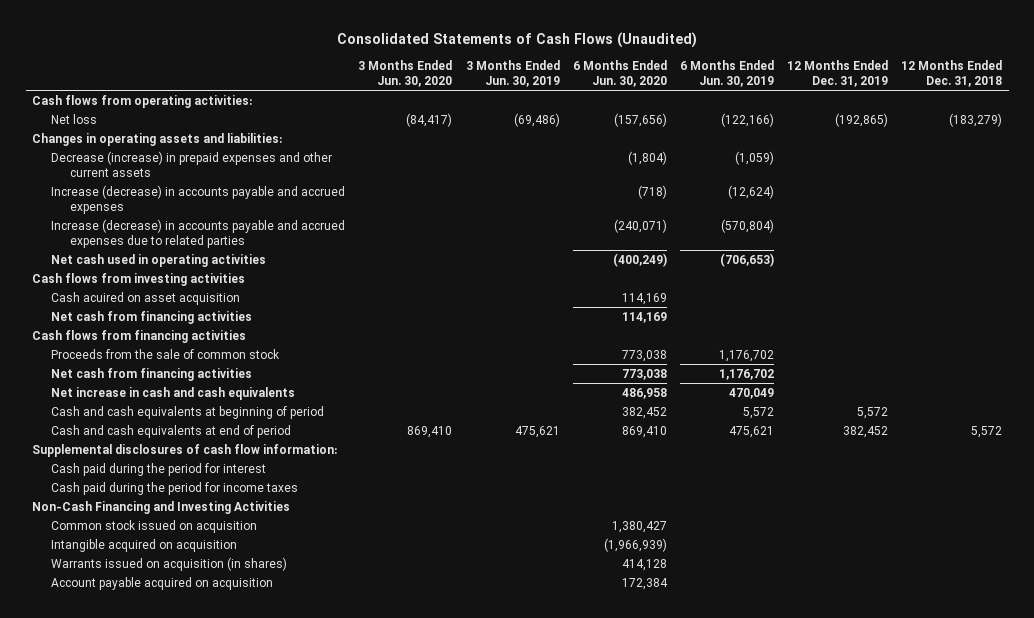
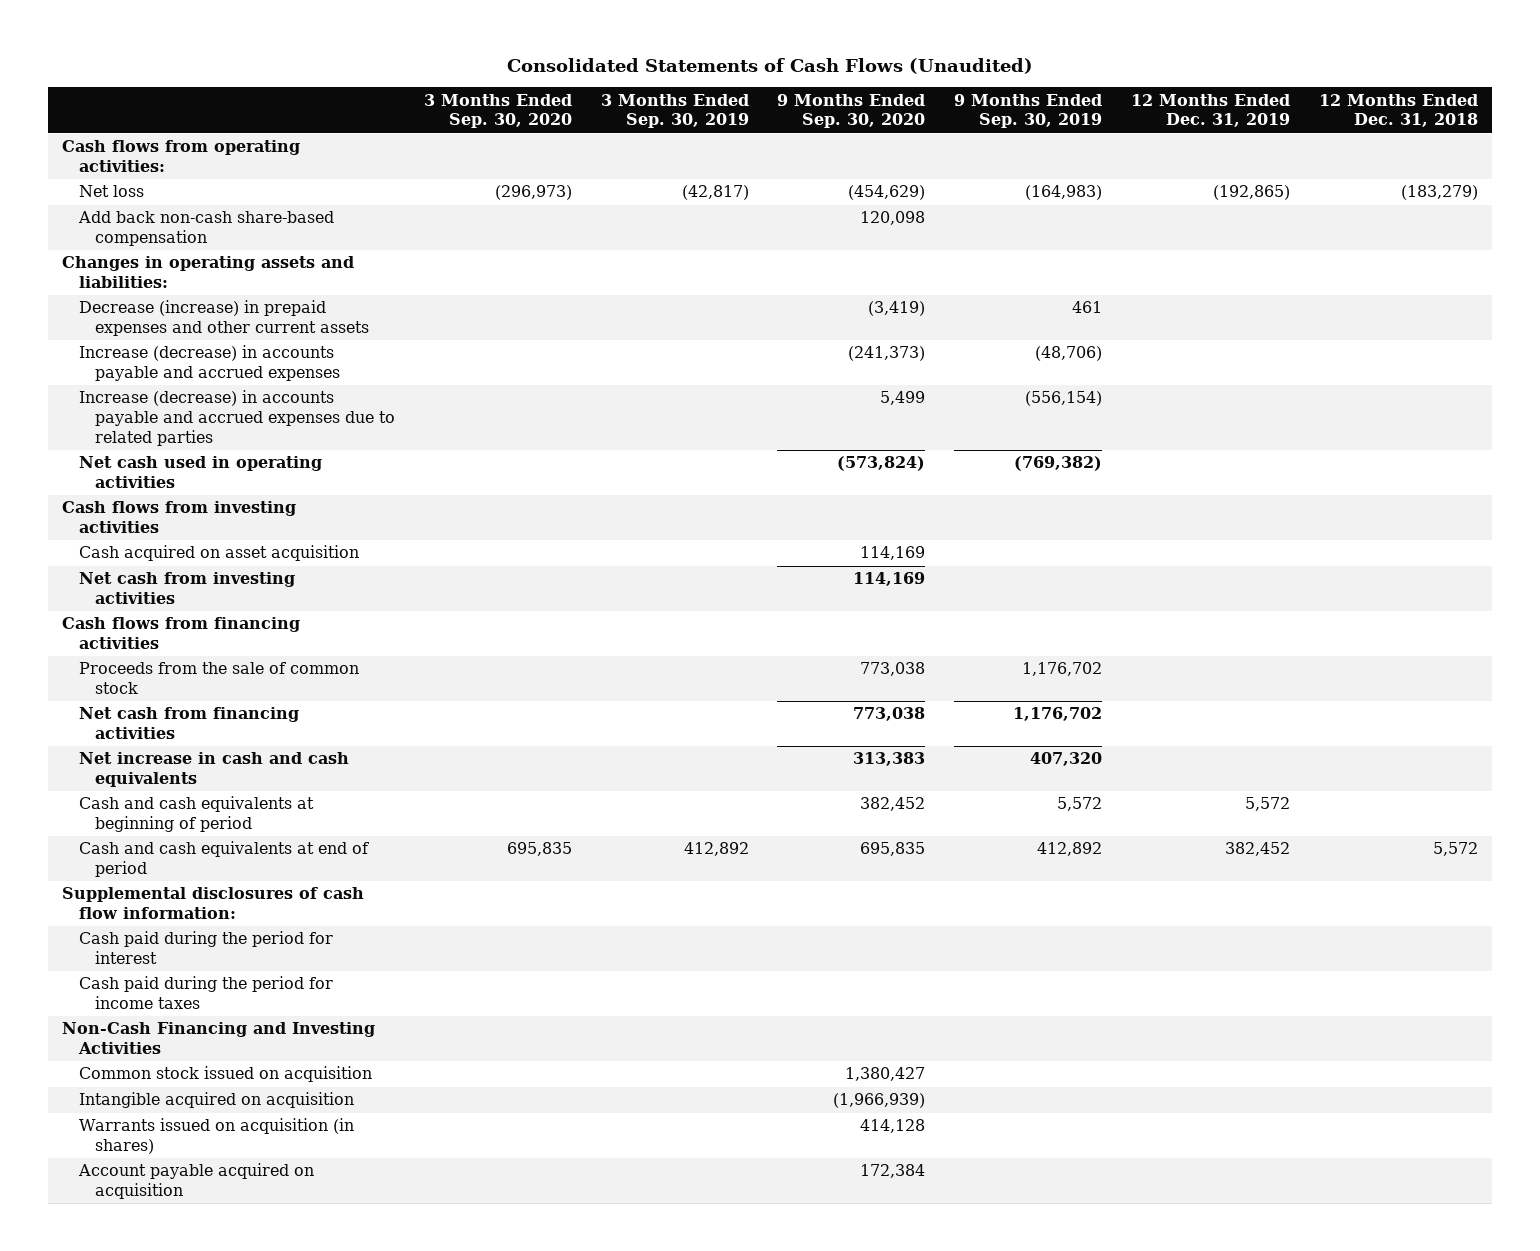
- | 3 Months Ended Jun. 30, 2020 | 3 Months Ended Jun. 30, 2019 | 6 Months Ended Jun. 30, 2020 | 6 Months Ended Jun. 30, 2019 | 12 Months Ended Dec. 31, 2019 | 12 Months Ended Dec. 31, 2018
+ | 3 Months Ended Sep. 30, 2020 | 3 Months Ended Sep. 30, 2019 | 9 Months Ended Sep. 30, 2020 | 9 Months Ended Sep. 30, 2019 | 12 Months Ended Dec. 31, 2019 | 12 Months Ended Dec. 31, 2018
+ Add back non-cash share-based compensation | | | 120,098 | | |
- Cash acuired on asset acquisition | | | 114,169 | | |
- Net cash from financing activities | | | 114,169 | | |
+ Cash acquired on asset acquisition | | | 114,169 | | |
+ Net cash from investing activities | | | 114,169 | | |

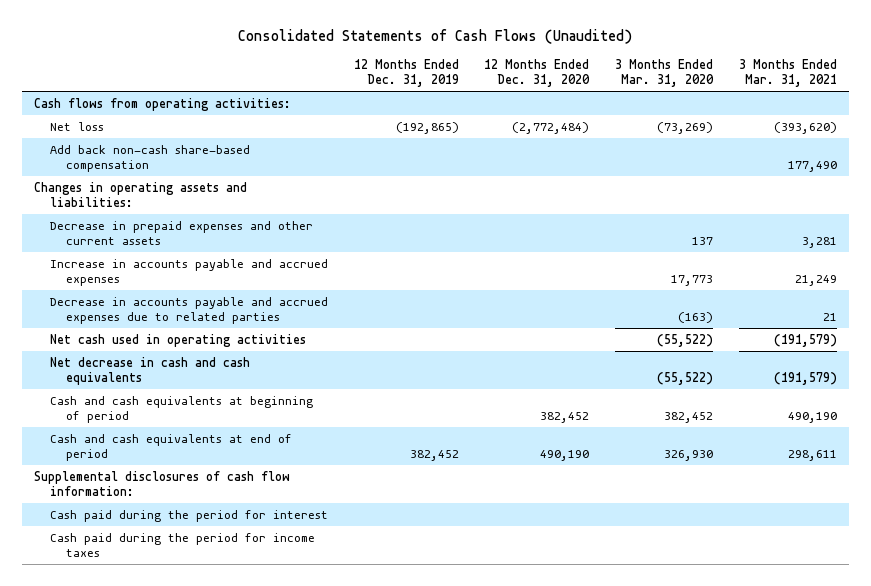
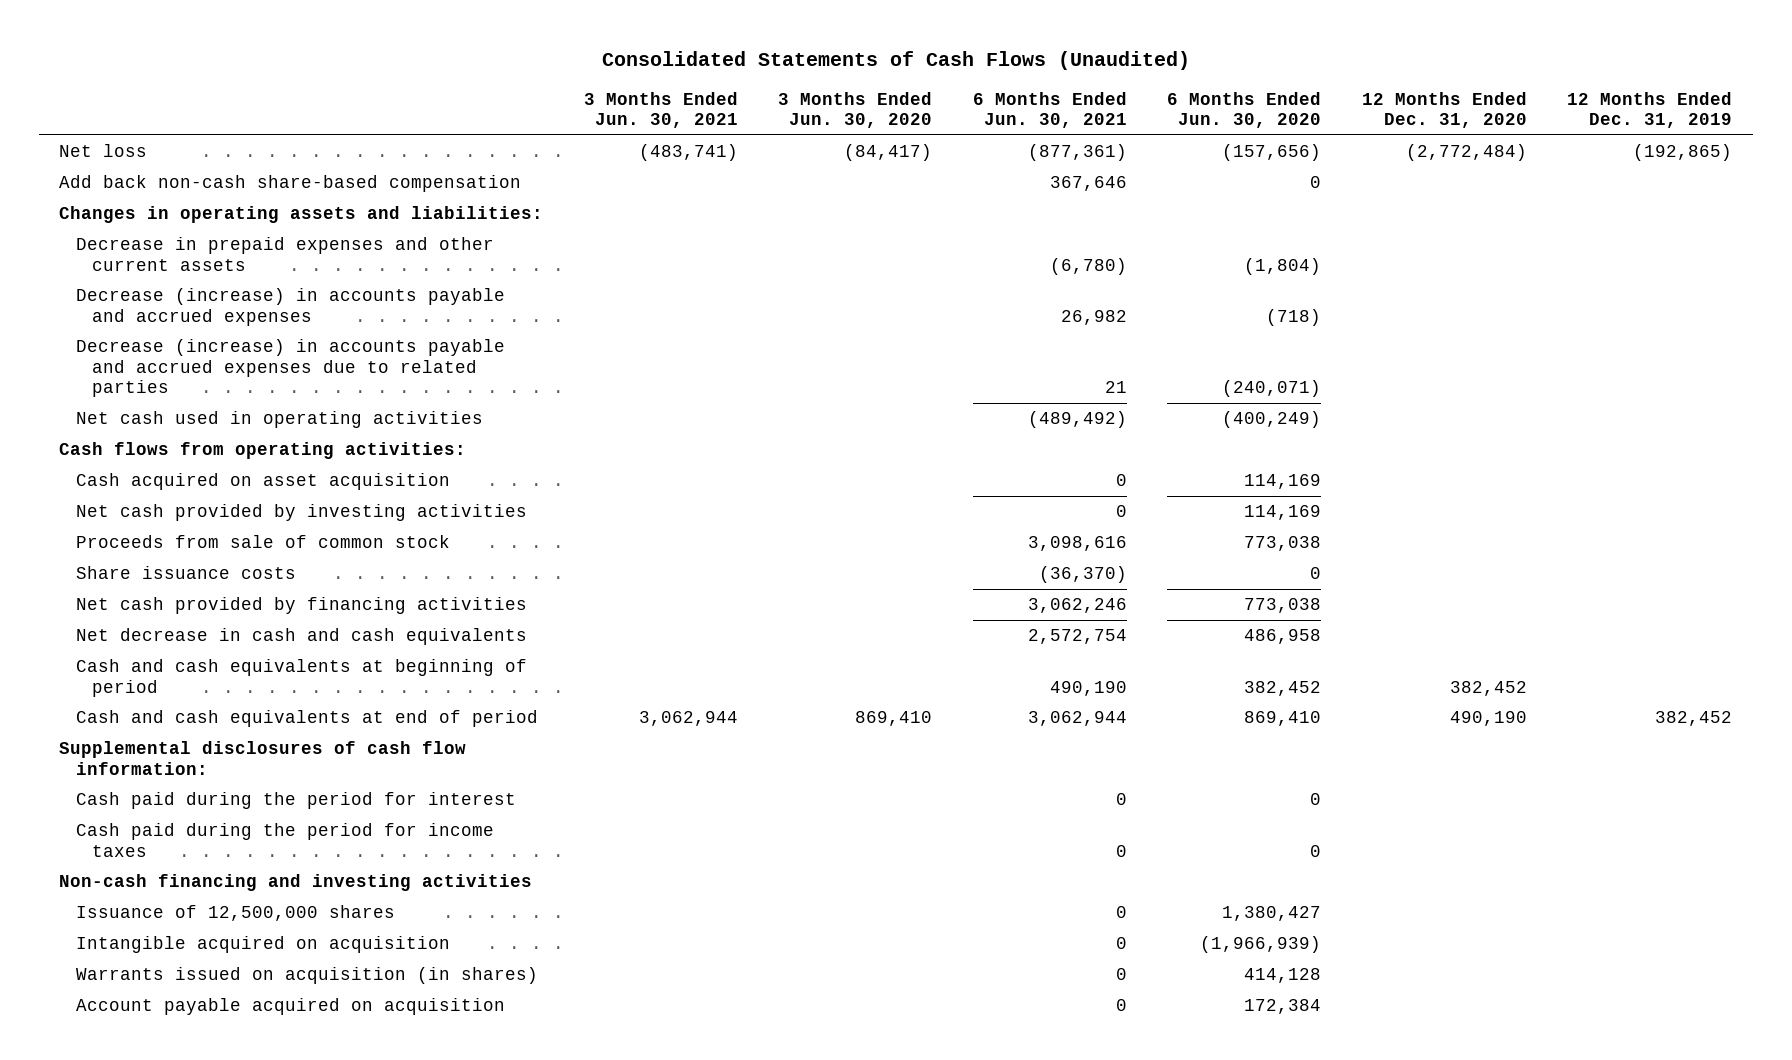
- | 12 Months Ended Dec. 31, 2019 | 12 Months Ended Dec. 31, 2020 | 3 Months Ended Mar. 31, 2020 | 3 Months Ended Mar. 31, 2021
+ | 3 Months Ended Jun. 30, 2021 | 3 Months Ended Jun. 30, 2020 | 6 Months Ended Jun. 30, 2021 | 6 Months Ended Jun. 30, 2020 | 12 Months Ended Dec. 31, 2020 | 12 Months Ended Dec. 31, 2019
- Increase in accounts payable and accrued expenses | | | 17,773 | 21,249
- Decrease in accounts payable and accrued expenses due to related parties | | | (163) | 21
+ Decrease (increase) in accounts payable and accrued expenses | | | 26,982 | (718) | |
+ Decrease (increase) in accounts payable and accrued expenses due to related parties | | | 21 | (240,071) | |
moved down: Cash flows from operating activities:
+ Cash acquired on asset acquisition | | | 0 | 114,169 | |
+ Net cash provided by investing activities | | | 0 | 114,169 | |
+ Proceeds from sale of common stock | | | 3,098,616 | 773,038 | |
+ Share issuance costs | | | (36,370) | 0 | |
+ Net cash provided by financing activities | | | 3,062,246 | 773,038 | |
+ Non-cash financing and investing activities
+ Issuance of 12,500,000 shares | | | 0 | 1,380,427 | |
+ Intangible acquired on acquisition | | | 0 | (1,966,939) | |
+ Warrants issued on acquisition (in shares) | | | 0 | 414,128 | |
+ Account payable acquired on acquisition | | | 0 | 172,384 | |

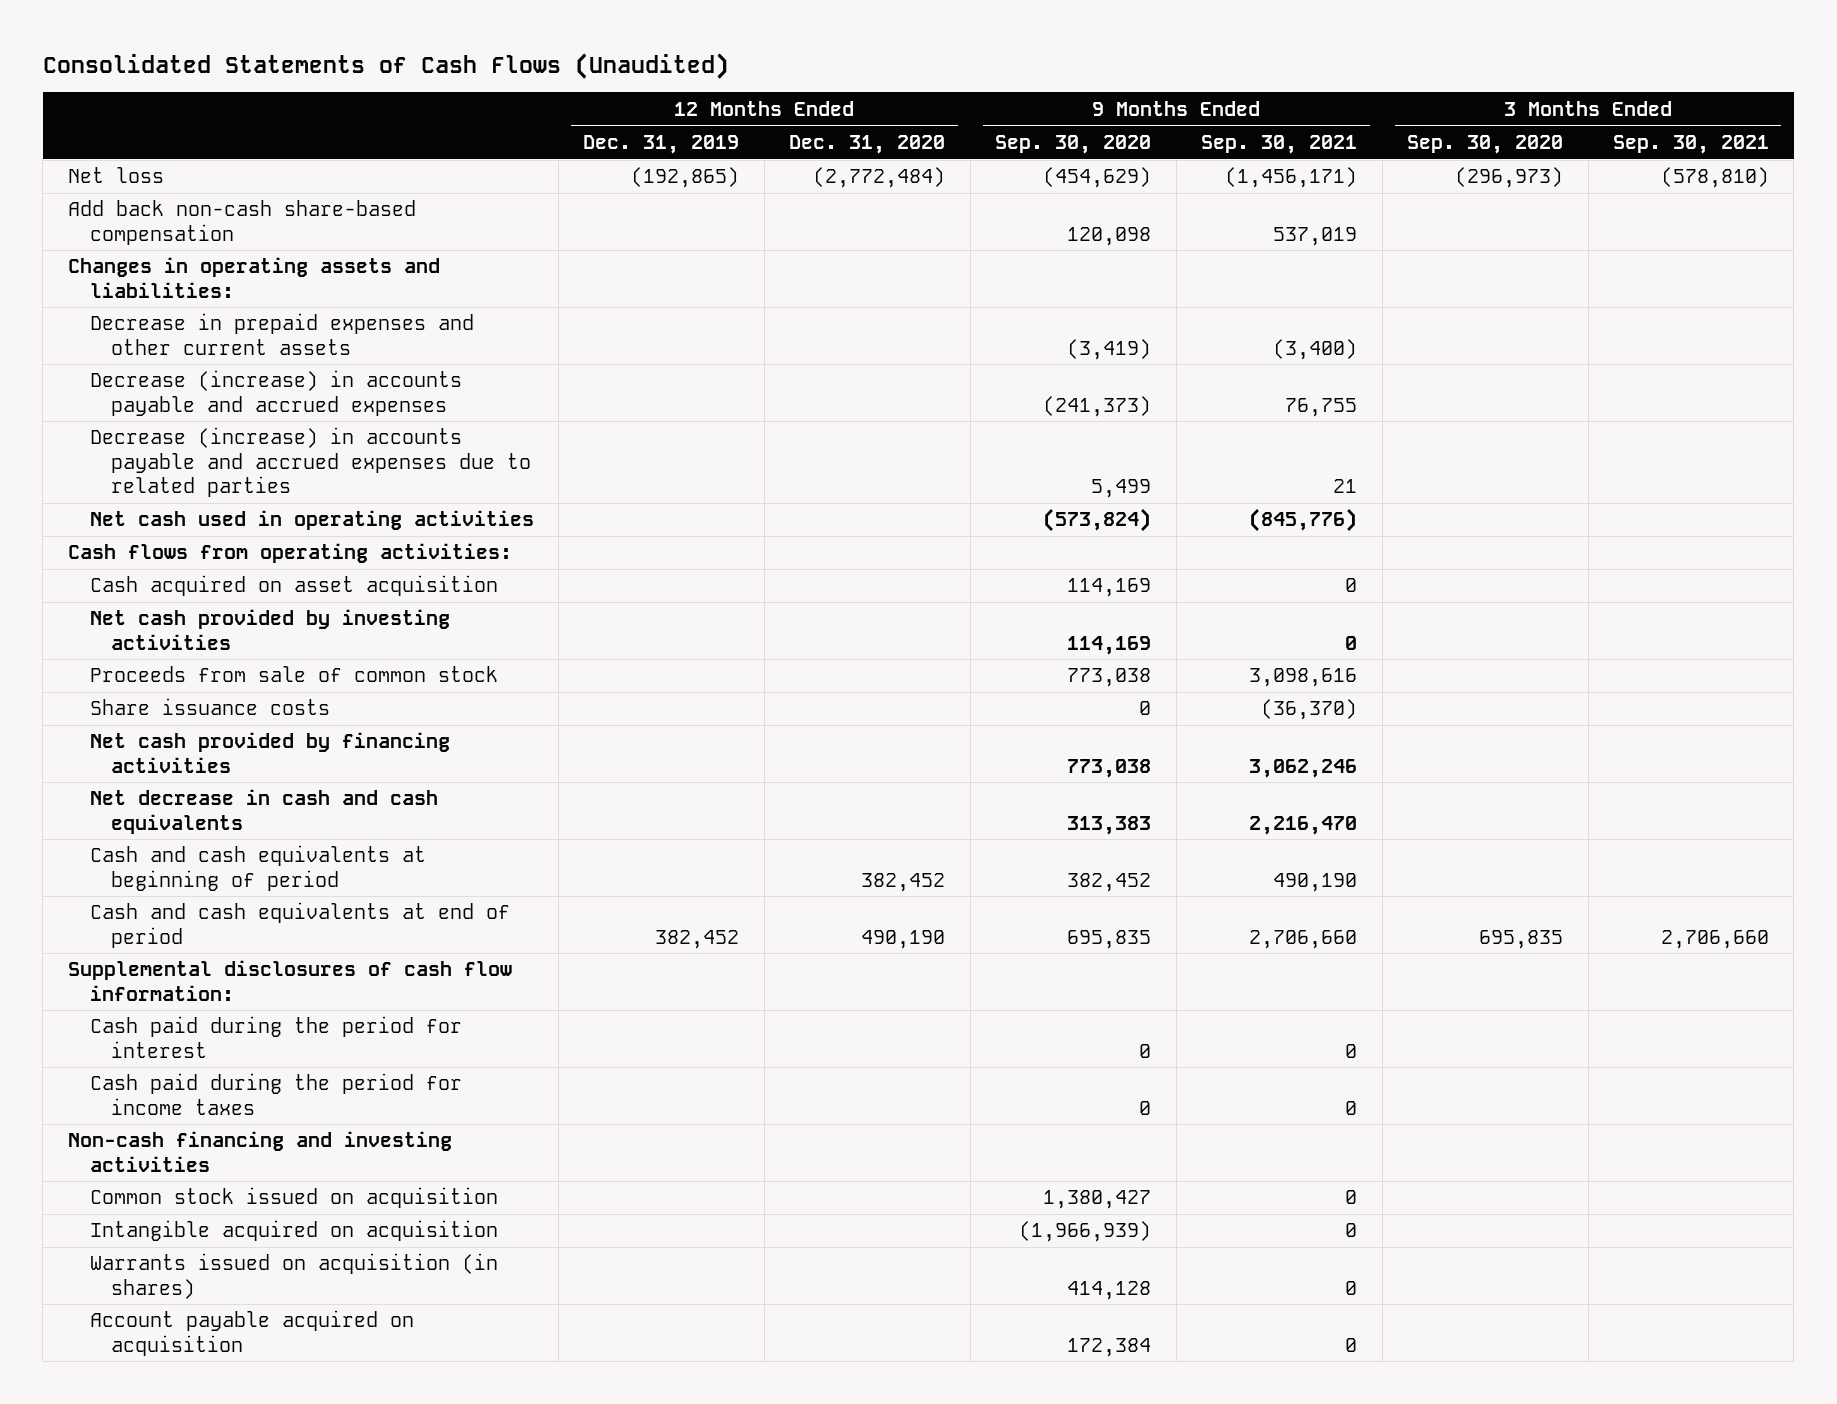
- | 3 Months Ended Jun. 30, 2021 | 3 Months Ended Jun. 30, 2020 | 6 Months Ended Jun. 30, 2021 | 6 Months Ended Jun. 30, 2020 | 12 Months Ended Dec. 31, 2020 | 12 Months Ended Dec. 31, 2019
+ | 12 Months Ended Dec. 31, 2019 | 12 Months Ended Dec. 31, 2020 | 9 Months Ended Sep. 30, 2020 | 9 Months Ended Sep. 30, 2021 | 3 Months Ended Sep. 30, 2020 | 3 Months Ended Sep. 30, 2021
- Issuance of 12,500,000 shares | | | 0 | 1,380,427 | |
+ Common stock issued on acquisition | | | 1,380,427 | 0 | |

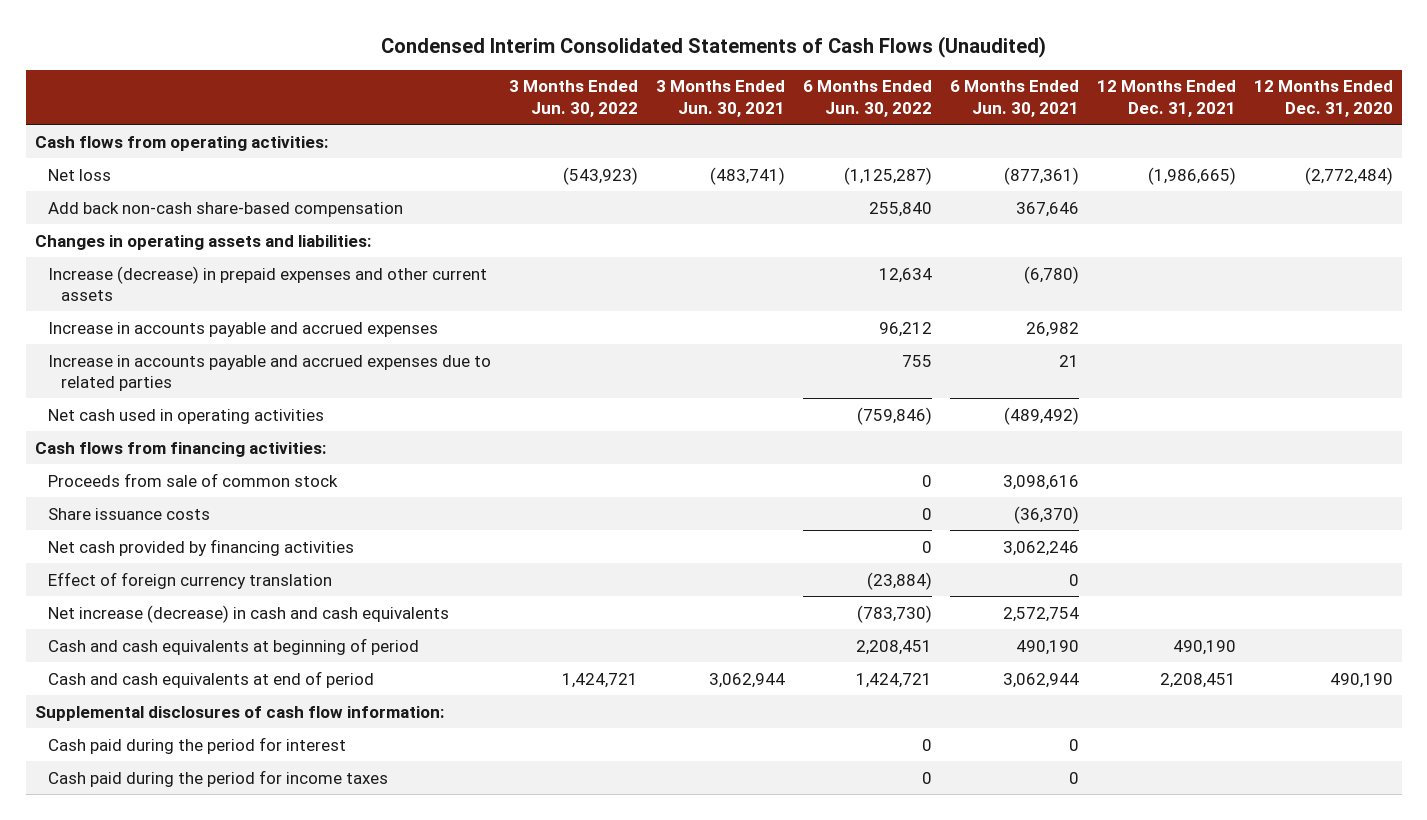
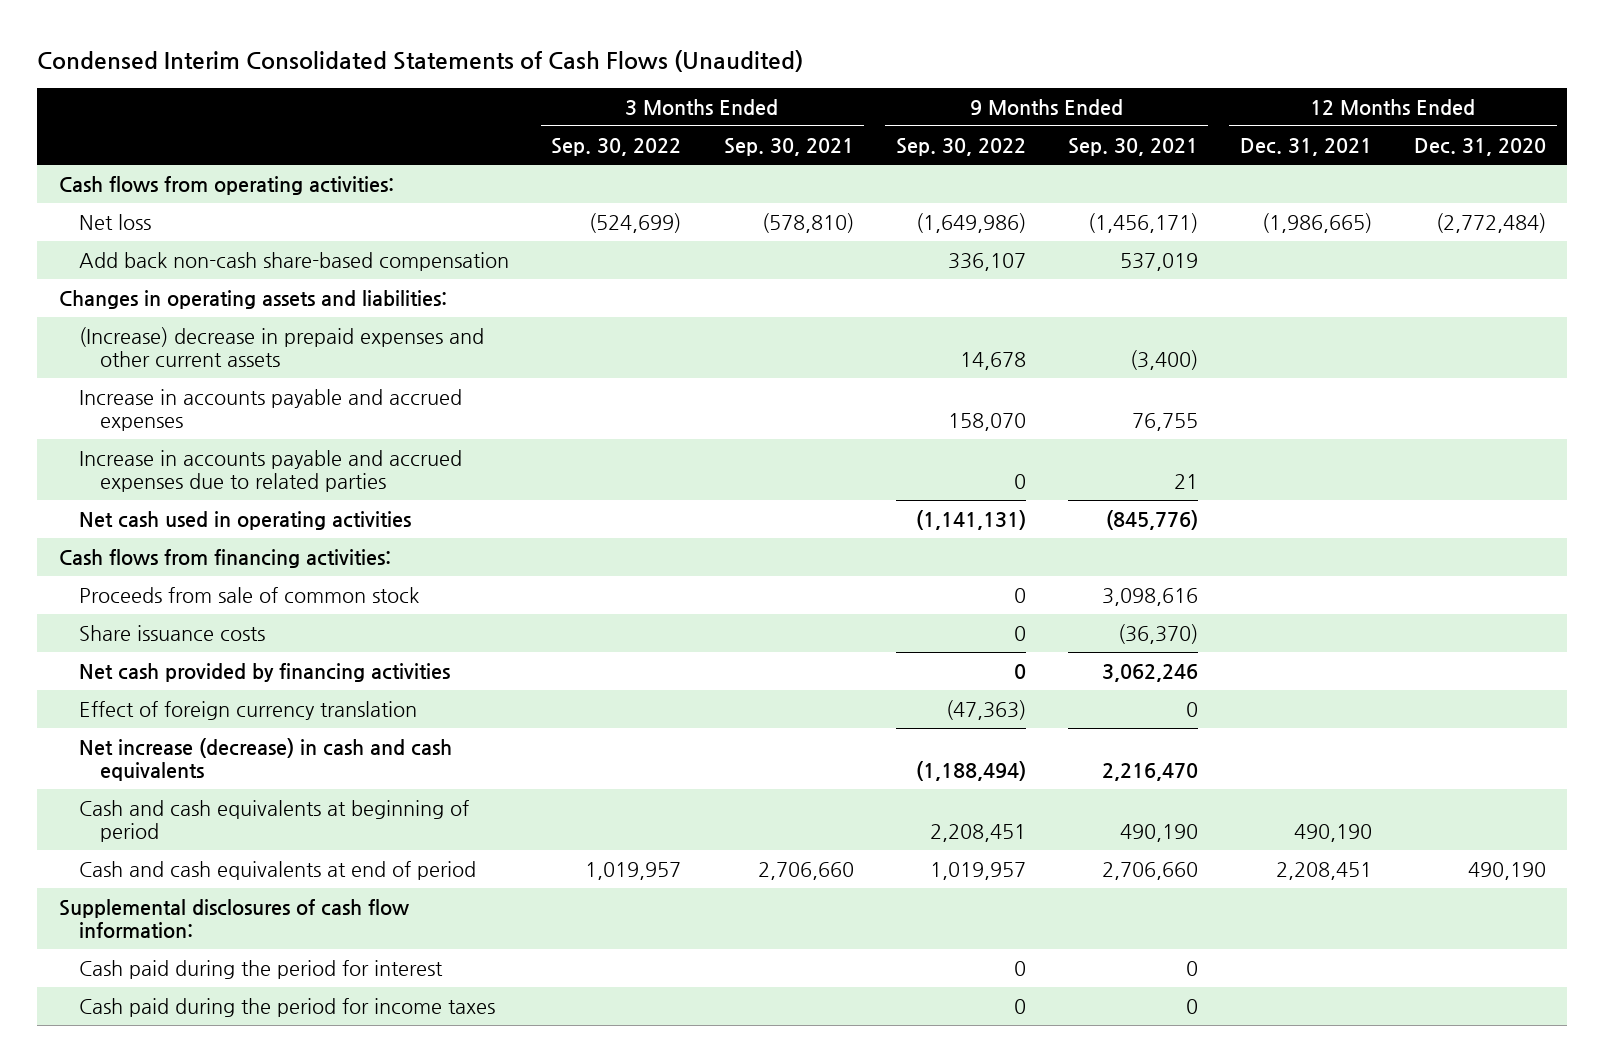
- | 3 Months Ended Jun. 30, 2022 | 3 Months Ended Jun. 30, 2021 | 6 Months Ended Jun. 30, 2022 | 6 Months Ended Jun. 30, 2021 | 12 Months Ended Dec. 31, 2021 | 12 Months Ended Dec. 31, 2020
+ | 3 Months Ended Sep. 30, 2022 | 3 Months Ended Sep. 30, 2021 | 9 Months Ended Sep. 30, 2022 | 9 Months Ended Sep. 30, 2021 | 12 Months Ended Dec. 31, 2021 | 12 Months Ended Dec. 31, 2020
- Increase (decrease) in prepaid expenses and other current assets | | | 12,634 | (6,780) | |
+ (Increase) decrease in prepaid expenses and other current assets | | | 14,678 | (3,400) | |

